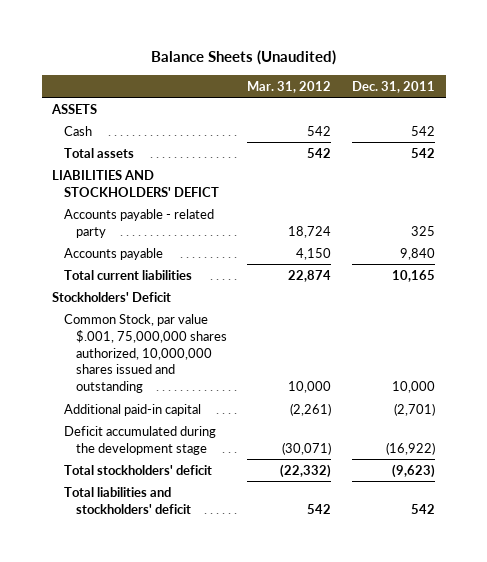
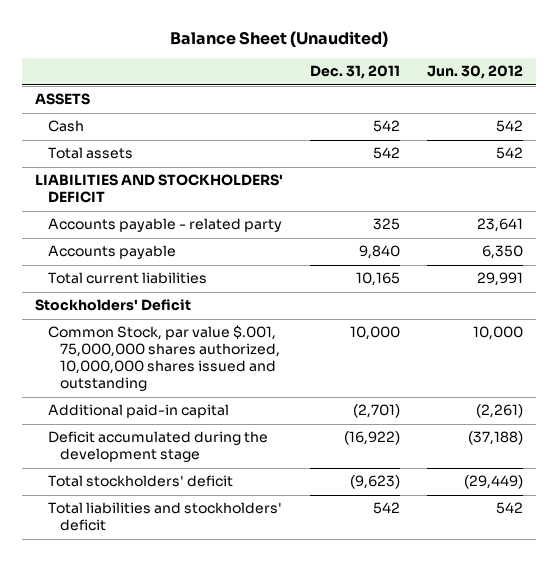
- Balance Sheets (Unaudited)
+ Balance Sheet (Unaudited)
- | Mar. 31, 2012 | Dec. 31, 2011
+ | Dec. 31, 2011 | Jun. 30, 2012
- LIABILITIES AND STOCKHOLDERS' DEFICT
+ LIABILITIES AND STOCKHOLDERS' DEFICIT

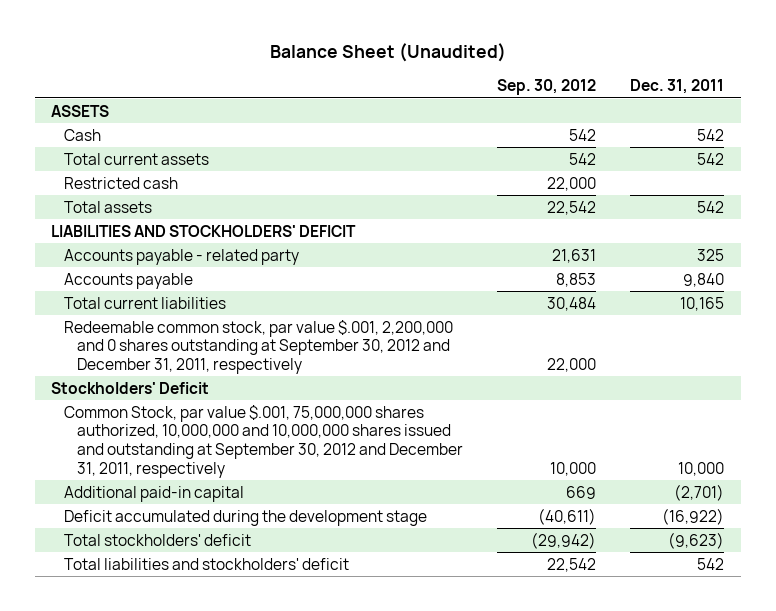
- | Dec. 31, 2011 | Jun. 30, 2012
+ | Sep. 30, 2012 | Dec. 31, 2011
+ Total current assets | 542 | 542
+ Restricted cash | 22,000 |
+ Redeemable common stock, par value $.001, 2,200,000 and 0 shares outstanding at September 30, 2012 and December 31, 2011, respectively | 22,000 |
- Common Stock, par value $.001, 75,000,000 shares authorized, 10,000,000 shares issued and outstanding | 10,000 | 10,000
+ Common Stock, par value $.001, 75,000,000 shares authorized, 10,000,000 and 10,000,000 shares issued and outstanding at September 30, 2012 and December 31, 2011, respectively | 10,000 | 10,000

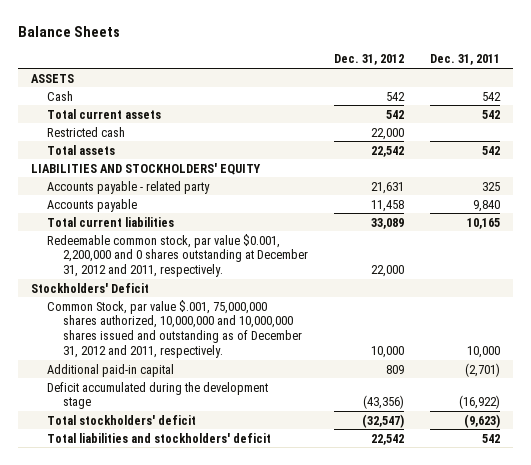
- Balance Sheet (Unaudited)
+ Balance Sheets
- | Sep. 30, 2012 | Dec. 31, 2011
+ | Dec. 31, 2012 | Dec. 31, 2011
- LIABILITIES AND STOCKHOLDERS' DEFICIT
+ LIABILITIES AND STOCKHOLDERS' EQUITY
- Redeemable common stock, par value $.001, 2,200,000 and 0 shares outstanding at September 30, 2012 and December 31, 2011, respectively | 22,000 |
+ Redeemable common stock, par value $0.001, 2,200,000 and 0 shares outstanding at December 31, 2012 and 2011, respectively. | 22,000 |
- Common Stock, par value $.001, 75,000,000 shares authorized, 10,000,000 and 10,000,000 shares issued and outstanding at September 30, 2012 and December 31, 2011, respectively | 10,000 | 10,000
+ Common Stock, par value $.001, 75,000,000 shares authorized, 10,000,000 and 10,000,000 shares issued and outstanding as of December 31, 2012 and 2011, respectively. | 10,000 | 10,000

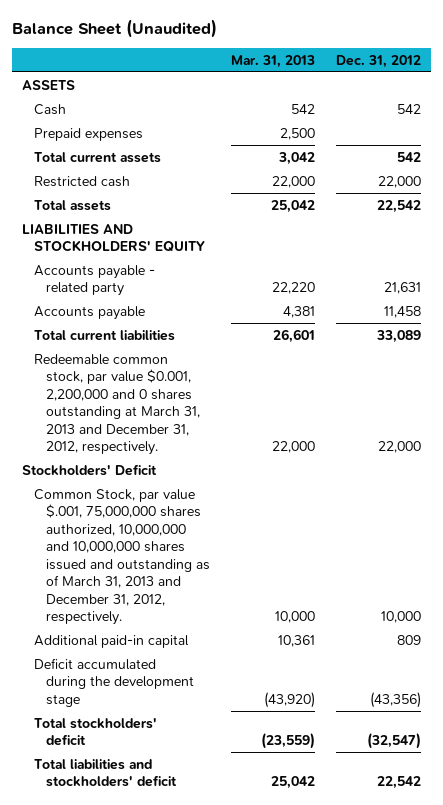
- Balance Sheets
+ Balance Sheet (Unaudited)
- | Dec. 31, 2012 | Dec. 31, 2011
+ | Mar. 31, 2013 | Dec. 31, 2012
+ Prepaid expenses | 2,500 |
- Redeemable common stock, par value $0.001, 2,200,000 and 0 shares outstanding at December 31, 2012 and 2011, respectively. | 22,000 |
+ Redeemable common stock, par value $0.001, 2,200,000 and 0 shares outstanding at March 31, 2013 and December 31, 2012, respectively. | 22,000 | 22,000
- Common Stock, par value $.001, 75,000,000 shares authorized, 10,000,000 and 10,000,000 shares issued and outstanding as of December 31, 2012 and 2011, respectively. | 10,000 | 10,000
+ Common Stock, par value $.001, 75,000,000 shares authorized, 10,000,000 and 10,000,000 shares issued and outstanding as of March 31, 2013 and December 31, 2012, respectively. | 10,000 | 10,000

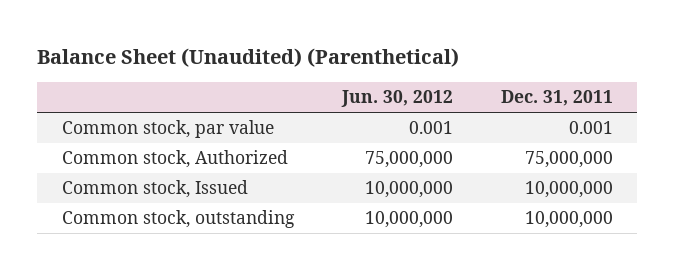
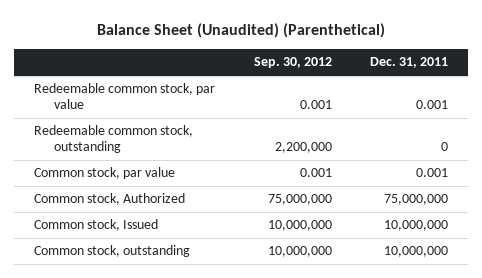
- | Jun. 30, 2012 | Dec. 31, 2011
+ | Sep. 30, 2012 | Dec. 31, 2011
+ Redeemable common stock, par value | 0.001 | 0.001
+ Redeemable common stock, outstanding | 2,200,000 | 0

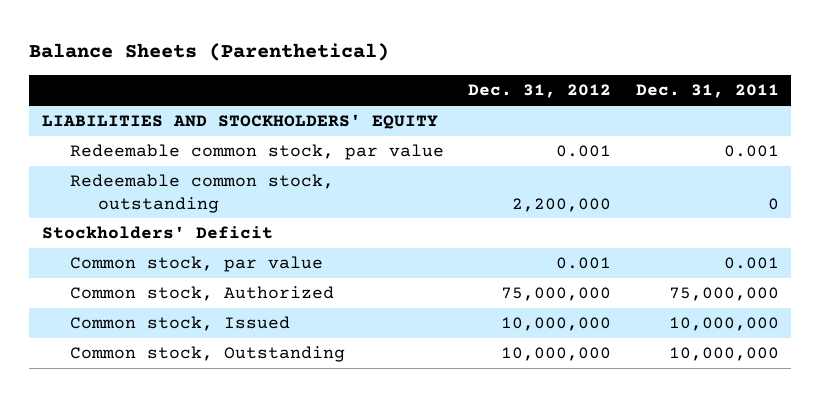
- Balance Sheet (Unaudited) (Parenthetical)
+ Balance Sheets (Parenthetical)
- | Sep. 30, 2012 | Dec. 31, 2011
+ | Dec. 31, 2012 | Dec. 31, 2011
+ LIABILITIES AND STOCKHOLDERS' EQUITY
+ Stockholders' Deficit
- Common stock, outstanding | 10,000,000 | 10,000,000
+ Common stock, Outstanding | 10,000,000 | 10,000,000

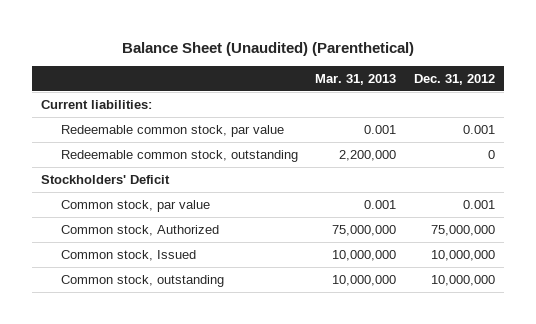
- Balance Sheets (Parenthetical)
+ Balance Sheet (Unaudited) (Parenthetical)
- | Dec. 31, 2012 | Dec. 31, 2011
+ | Mar. 31, 2013 | Dec. 31, 2012
- LIABILITIES AND STOCKHOLDERS' EQUITY
+ Current liabilities:
- Redeemable common stock, outstanding | 2,200,000 | 0
+ Redeemable common stock, outstanding | 2,200,000 | 0
- Common stock, Outstanding | 10,000,000 | 10,000,000
+ Common stock, outstanding | 10,000,000 | 10,000,000

